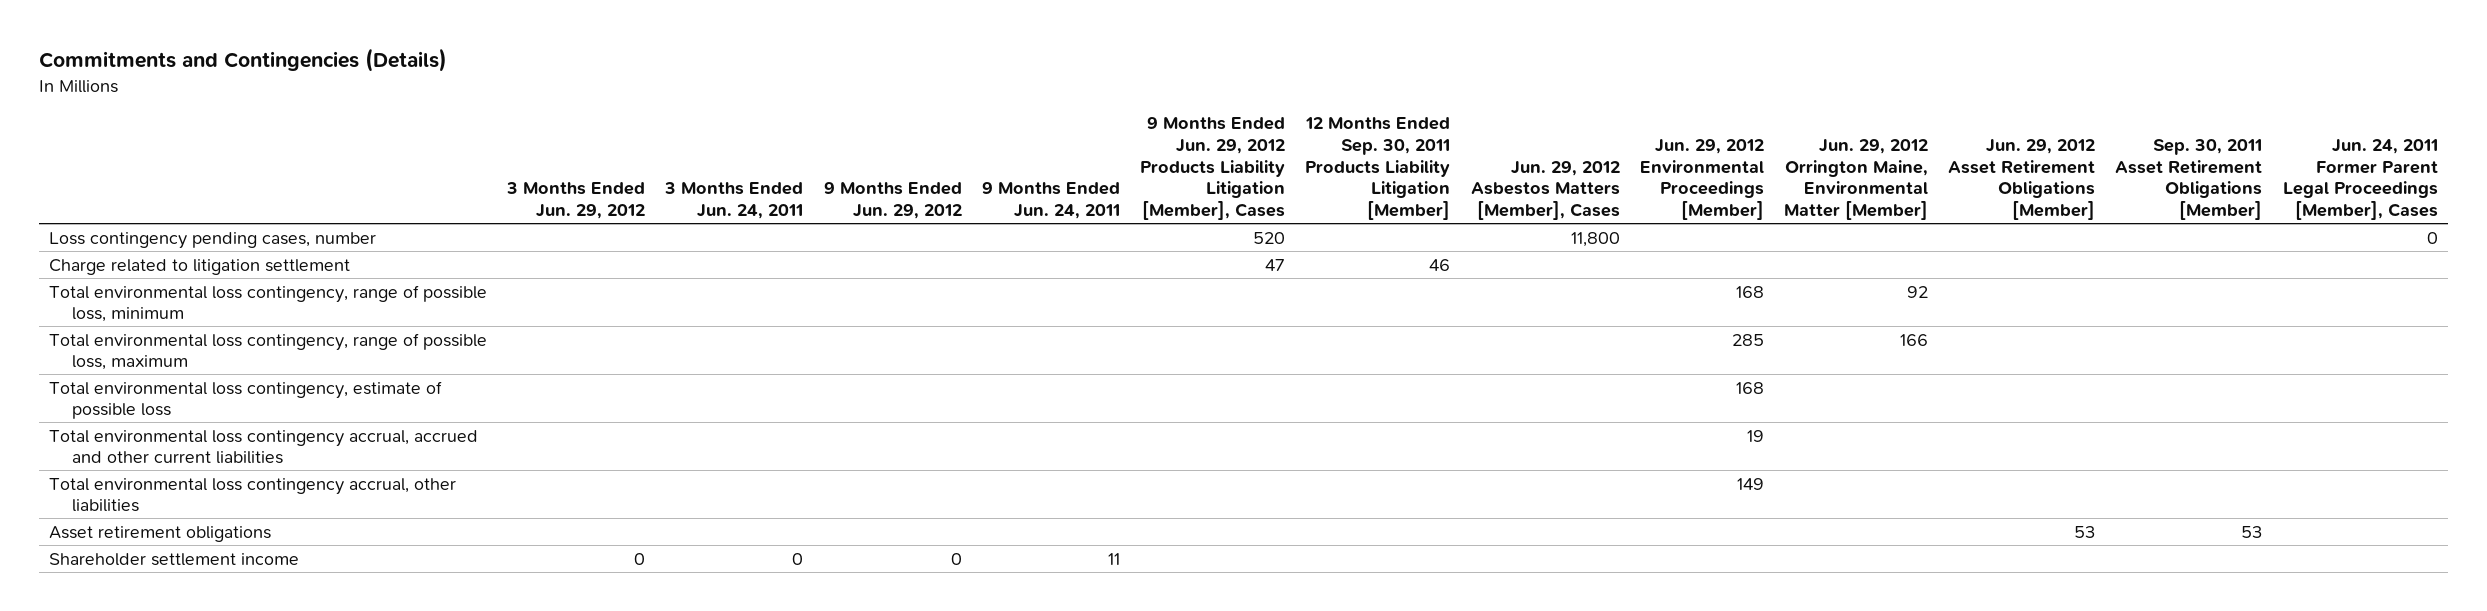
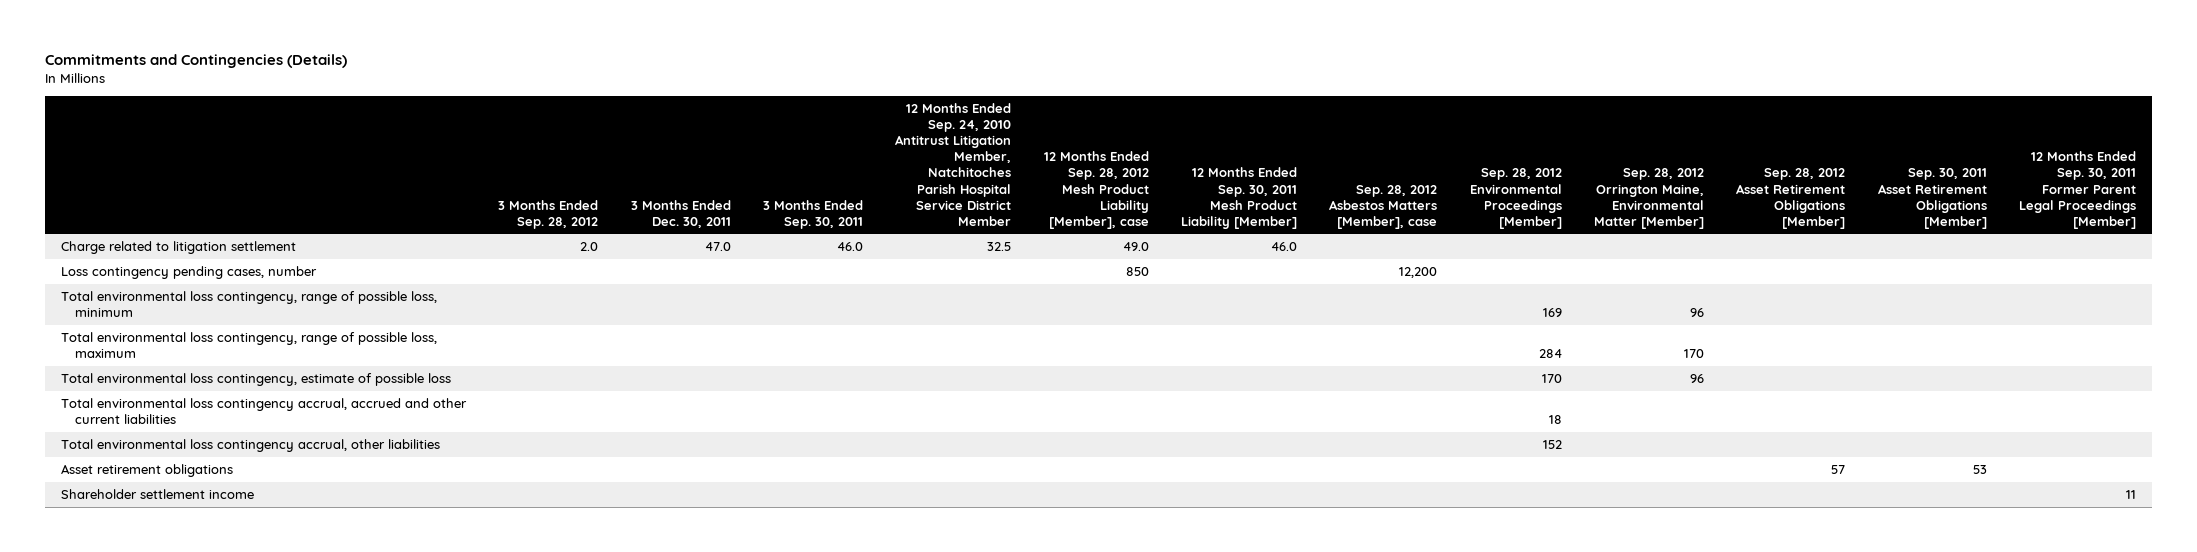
- | 3 Months Ended Jun. 29, 2012 | 3 Months Ended Jun. 24, 2011 | 9 Months Ended Jun. 29, 2012 | 9 Months Ended Jun. 24, 2011 | 9 Months Ended Jun. 29, 2012 Products Liability Litigation [Member], Cases | 12 Months Ended Sep. 30, 2011 Products Liability Litigation [Member] | Jun. 29, 2012 Asbestos Matters [Member], Cases | Jun. 29, 2012 Environmental Proceedings [Member] | Jun. 29, 2012 Orrington Maine, Environmental Matter [Member] | Jun. 29, 2012 Asset Retirement Obligations [Member] | Sep. 30, 2011 Asset Retirement Obligations [Member] | Jun. 24, 2011 Former Parent Legal Proceedings [Member], Cases
+ | 3 Months Ended Sep. 28, 2012 | 3 Months Ended Dec. 30, 2011 | 3 Months Ended Sep. 30, 2011 | 12 Months Ended Sep. 24, 2010 Antitrust Litigation Member, Natchitoches Parish Hospital Service District Member | 12 Months Ended Sep. 28, 2012 Mesh Product Liability [Member], case | 12 Months Ended Sep. 30, 2011 Mesh Product Liability [Member] | Sep. 28, 2012 Asbestos Matters [Member], case | Sep. 28, 2012 Environmental Proceedings [Member] | Sep. 28, 2012 Orrington Maine, Environmental Matter [Member] | Sep. 28, 2012 Asset Retirement Obligations [Member] | Sep. 30, 2011 Asset Retirement Obligations [Member] | 12 Months Ended Sep. 30, 2011 Former Parent Legal Proceedings [Member]
moved down: Loss contingency pending cases, number | | | | | 850 | | 12,200 | | | | |

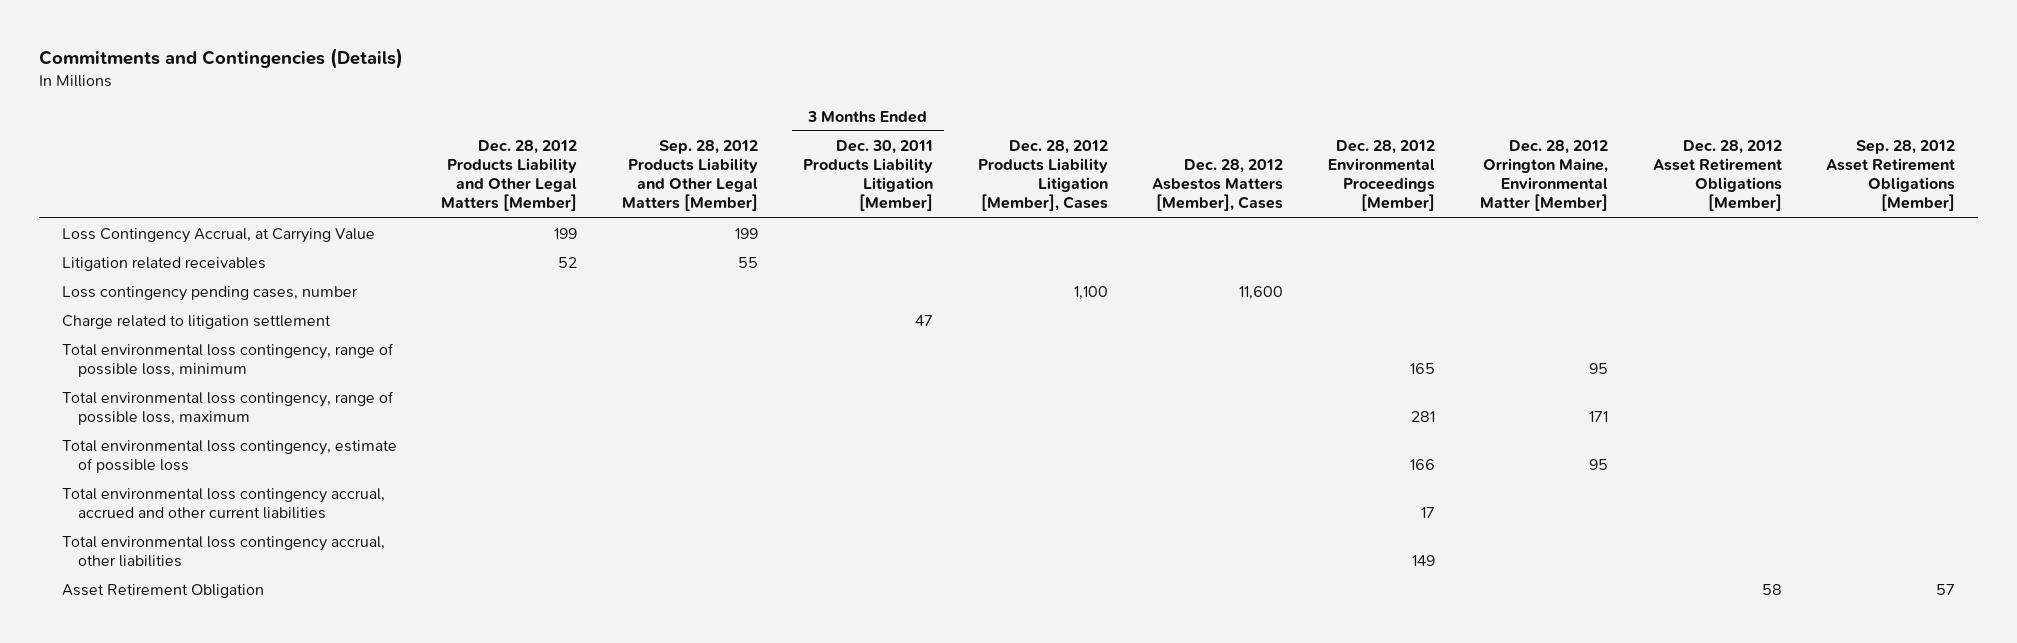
- | 3 Months Ended Sep. 28, 2012 | 3 Months Ended Dec. 30, 2011 | 3 Months Ended Sep. 30, 2011 | 12 Months Ended Sep. 24, 2010 Antitrust Litigation Member, Natchitoches Parish Hospital Service District Member | 12 Months Ended Sep. 28, 2012 Mesh Product Liability [Member], case | 12 Months Ended Sep. 30, 2011 Mesh Product Liability [Member] | Sep. 28, 2012 Asbestos Matters [Member], case | Sep. 28, 2012 Environmental Proceedings [Member] | Sep. 28, 2012 Orrington Maine, Environmental Matter [Member] | Sep. 28, 2012 Asset Retirement Obligations [Member] | Sep. 30, 2011 Asset Retirement Obligations [Member] | 12 Months Ended Sep. 30, 2011 Former Parent Legal Proceedings [Member]
+ | Dec. 28, 2012 Products Liability and Other Legal Matters [Member] | Sep. 28, 2012 Products Liability and Other Legal Matters [Member] | 3 Months Ended Dec. 30, 2011 Products Liability Litigation [Member] | Dec. 28, 2012 Products Liability Litigation [Member], Cases | Dec. 28, 2012 Asbestos Matters [Member], Cases | Dec. 28, 2012 Environmental Proceedings [Member] | Dec. 28, 2012 Orrington Maine, Environmental Matter [Member] | Dec. 28, 2012 Asset Retirement Obligations [Member] | Sep. 28, 2012 Asset Retirement Obligations [Member]
+ Loss Contingency Accrual, at Carrying Value | 199 | 199 | | | | | | |
+ Litigation related receivables | 52 | 55 | | | | | | |
moved down: Charge related to litigation settlement | | | 47 | | | | | |
- Asset retirement obligations | | | | | | | | | | 57 | 53 |
- Shareholder settlement income | | | | | | | | | | | | 11
+ Asset Retirement Obligation | | | | | | | | 58 | 57

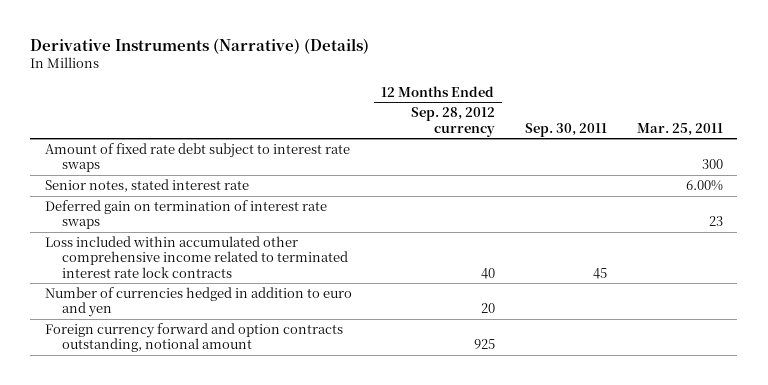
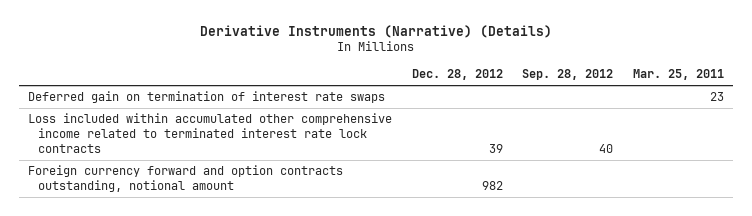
- | 12 Months Ended Sep. 28, 2012 currency | Sep. 30, 2011 | Mar. 25, 2011
+ | Dec. 28, 2012 | Sep. 28, 2012 | Mar. 25, 2011
- Amount of fixed rate debt subject to interest rate swaps | | | 300
- Senior notes, stated interest rate | | | 6.00%
- Number of currencies hedged in addition to euro and yen | 20 | |

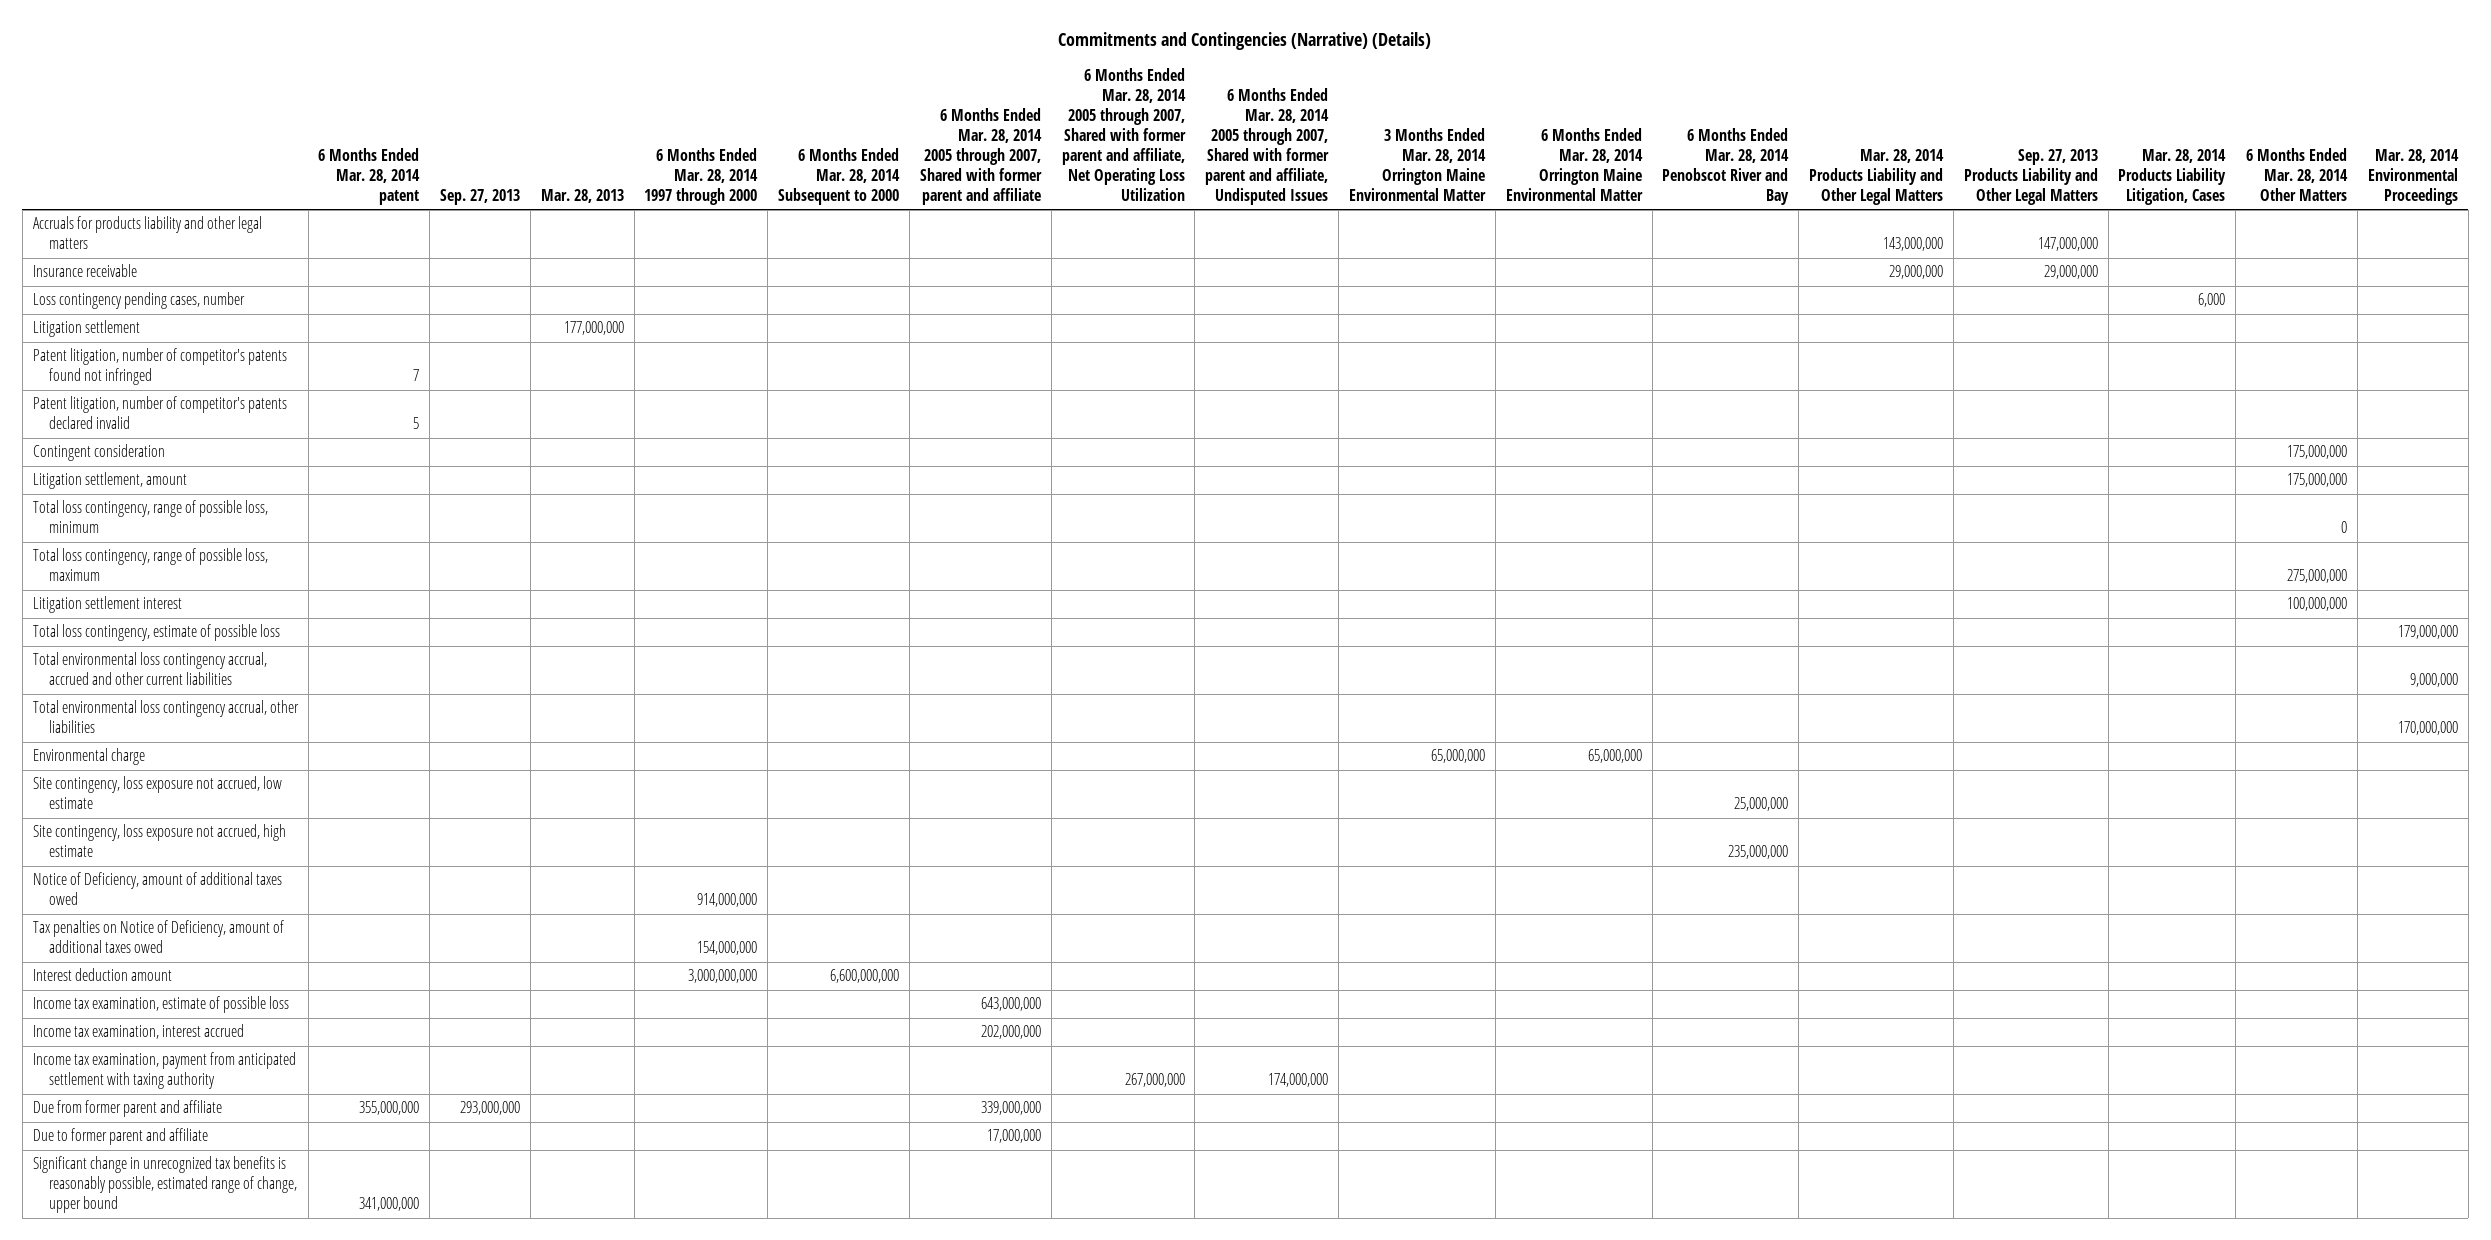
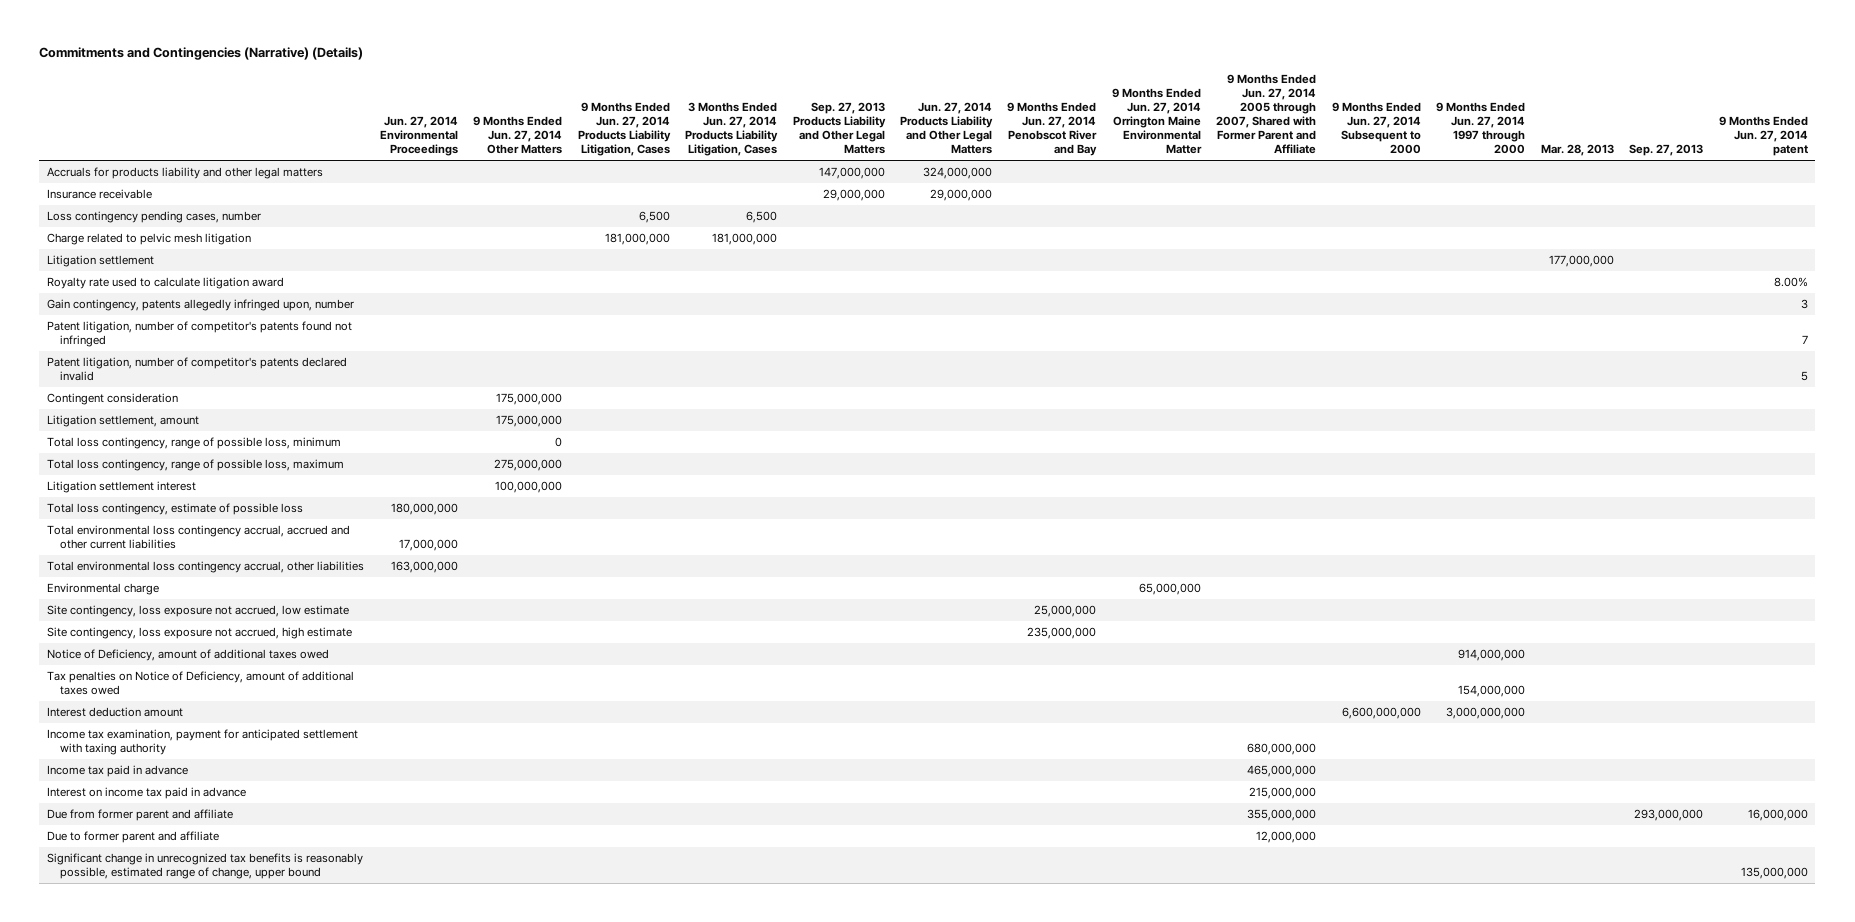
- | 6 Months Ended Mar. 28, 2014 patent | Sep. 27, 2013 | Mar. 28, 2013 | 6 Months Ended Mar. 28, 2014 1997 through 2000 | 6 Months Ended Mar. 28, 2014 Subsequent to 2000 | 6 Months Ended Mar. 28, 2014 2005 through 2007, Shared with former parent and affiliate | 6 Months Ended Mar. 28, 2014 2005 through 2007, Shared with former parent and affiliate, Net Operating Loss Utilization | 6 Months Ended Mar. 28, 2014 2005 through 2007, Shared with former parent and affiliate, Undisputed Issues | 3 Months Ended Mar. 28, 2014 Orrington Maine Environmental Matter | 6 Months Ended Mar. 28, 2014 Orrington Maine Environmental Matter | 6 Months Ended Mar. 28, 2014 Penobscot River and Bay | Mar. 28, 2014 Products Liability and Other Legal Matters | Sep. 27, 2013 Products Liability and Other Legal Matters | Mar. 28, 2014 Products Liability Litigation, Cases | 6 Months Ended Mar. 28, 2014 Other Matters | Mar. 28, 2014 Environmental Proceedings
+ | Jun. 27, 2014 Environmental Proceedings | 9 Months Ended Jun. 27, 2014 Other Matters | 9 Months Ended Jun. 27, 2014 Products Liability Litigation, Cases | 3 Months Ended Jun. 27, 2014 Products Liability Litigation, Cases | Sep. 27, 2013 Products Liability and Other Legal Matters | Jun. 27, 2014 Products Liability and Other Legal Matters | 9 Months Ended Jun. 27, 2014 Penobscot River and Bay | 9 Months Ended Jun. 27, 2014 Orrington Maine Environmental Matter | 9 Months Ended Jun. 27, 2014 2005 through 2007, Shared with Former Parent and Affiliate | 9 Months Ended Jun. 27, 2014 Subsequent to 2000 | 9 Months Ended Jun. 27, 2014 1997 through 2000 | Mar. 28, 2013 | Sep. 27, 2013 | 9 Months Ended Jun. 27, 2014 patent
+ Charge related to pelvic mesh litigation | | | 181,000,000 | 181,000,000 | | | | | | | | | |
+ Royalty rate used to calculate litigation award | | | | | | | | | | | | | | 8.00%
+ Gain contingency, patents allegedly infringed upon, number | | | | | | | | | | | | | | 3
- Income tax examination, estimate of possible loss | | | | | | 643,000,000 | | | | | | | | | |
- Income tax examination, interest accrued | | | | | | 202,000,000 | | | | | | | | | |
- Income tax examination, payment from anticipated settlement with taxing authority | | | | | | | 267,000,000 | 174,000,000 | | | | | | | |
+ Income tax examination, payment for anticipated settlement with taxing authority | | | | | | | | | 680,000,000 | | | | |
+ Income tax paid in advance | | | | | | | | | 465,000,000 | | | | |
+ Interest on income tax paid in advance | | | | | | | | | 215,000,000 | | | | |

